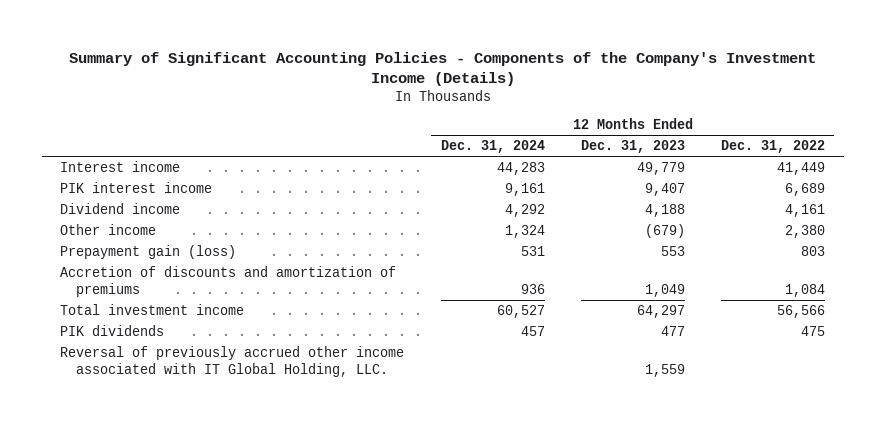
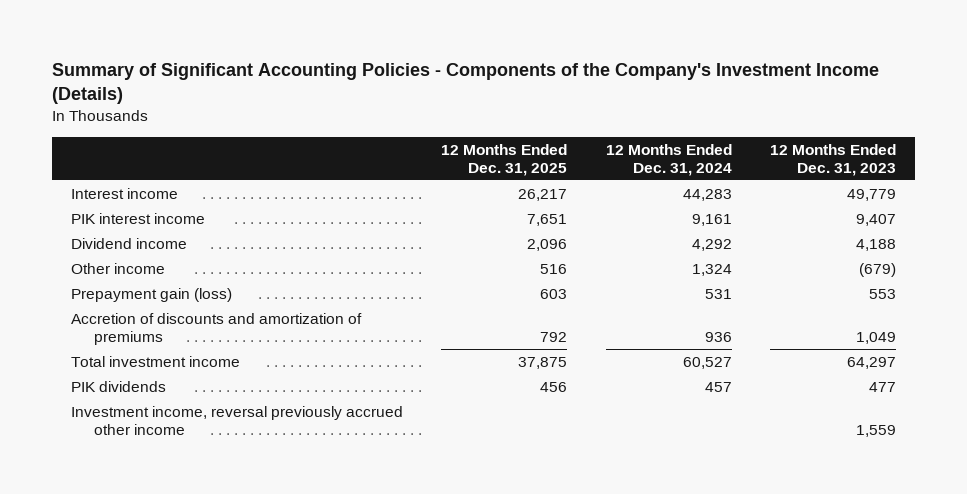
- | 12 Months Ended Dec. 31, 2024 | 12 Months Ended Dec. 31, 2023 | 12 Months Ended Dec. 31, 2022
+ | 12 Months Ended Dec. 31, 2025 | 12 Months Ended Dec. 31, 2024 | 12 Months Ended Dec. 31, 2023
- Reversal of previously accrued other income associated with IT Global Holding, LLC. | | 1,559 |
+ Investment income, reversal previously accrued other income | | | 1,559

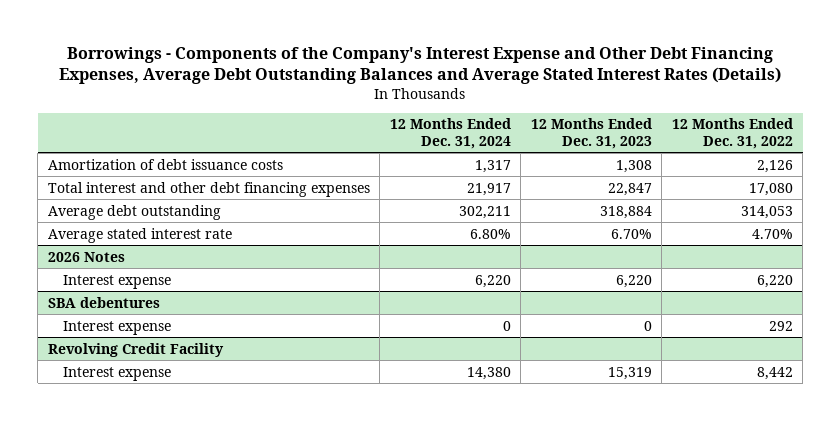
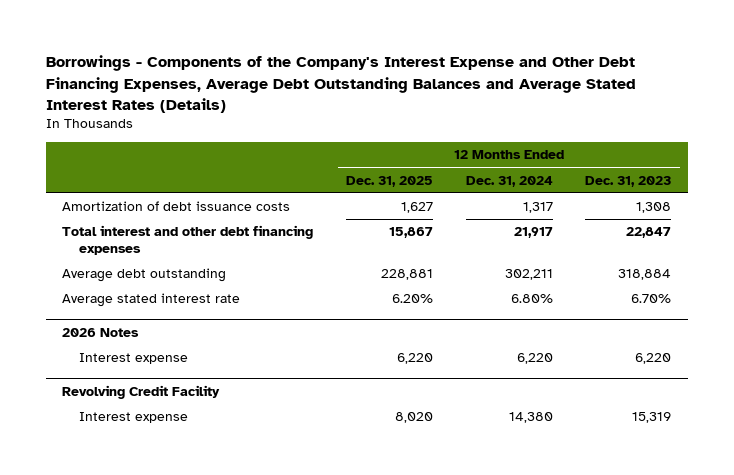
- | 12 Months Ended Dec. 31, 2024 | 12 Months Ended Dec. 31, 2023 | 12 Months Ended Dec. 31, 2022
+ | 12 Months Ended Dec. 31, 2025 | 12 Months Ended Dec. 31, 2024 | 12 Months Ended Dec. 31, 2023
- SBA debentures
- Interest expense | 0 | 0 | 292

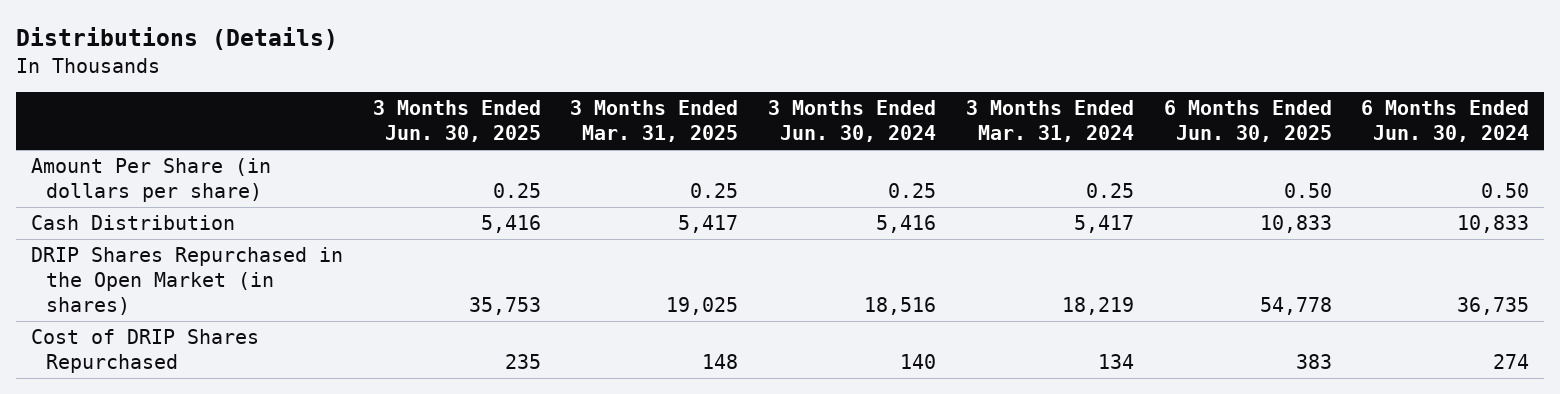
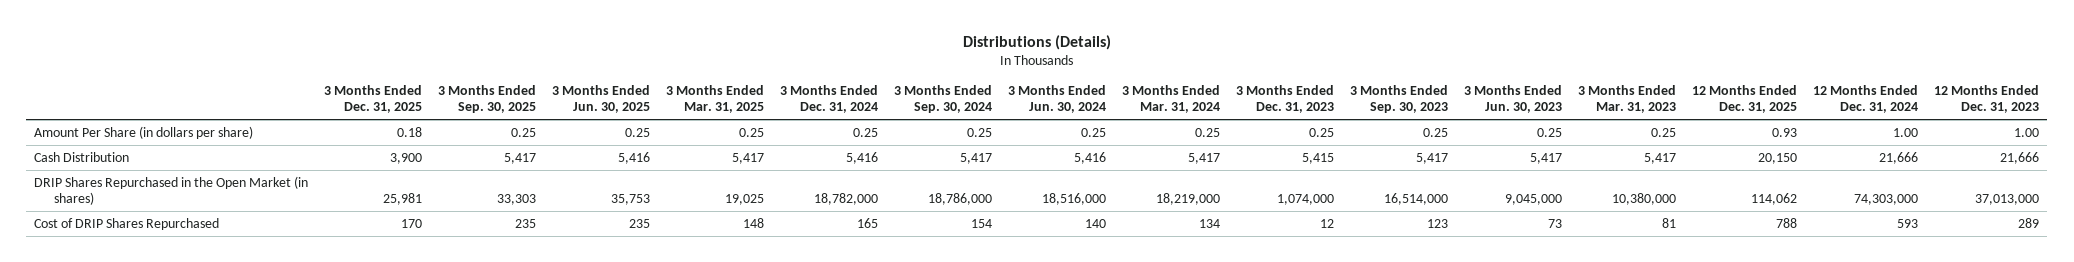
- | 3 Months Ended Jun. 30, 2025 | 3 Months Ended Mar. 31, 2025 | 3 Months Ended Jun. 30, 2024 | 3 Months Ended Mar. 31, 2024 | 6 Months Ended Jun. 30, 2025 | 6 Months Ended Jun. 30, 2024
+ | 3 Months Ended Dec. 31, 2025 | 3 Months Ended Sep. 30, 2025 | 3 Months Ended Jun. 30, 2025 | 3 Months Ended Mar. 31, 2025 | 3 Months Ended Dec. 31, 2024 | 3 Months Ended Sep. 30, 2024 | 3 Months Ended Jun. 30, 2024 | 3 Months Ended Mar. 31, 2024 | 3 Months Ended Dec. 31, 2023 | 3 Months Ended Sep. 30, 2023 | 3 Months Ended Jun. 30, 2023 | 3 Months Ended Mar. 31, 2023 | 12 Months Ended Dec. 31, 2025 | 12 Months Ended Dec. 31, 2024 | 12 Months Ended Dec. 31, 2023
- DRIP Shares Repurchased in the Open Market (in shares) | 35,753 | 19,025 | 18,516 | 18,219 | 54,778 | 36,735
+ DRIP Shares Repurchased in the Open Market (in shares) | 25,981 | 33,303 | 35,753 | 19,025 | 18,782,000 | 18,786,000 | 18,516,000 | 18,219,000 | 1,074,000 | 16,514,000 | 9,045,000 | 10,380,000 | 114,062 | 74,303,000 | 37,013,000

